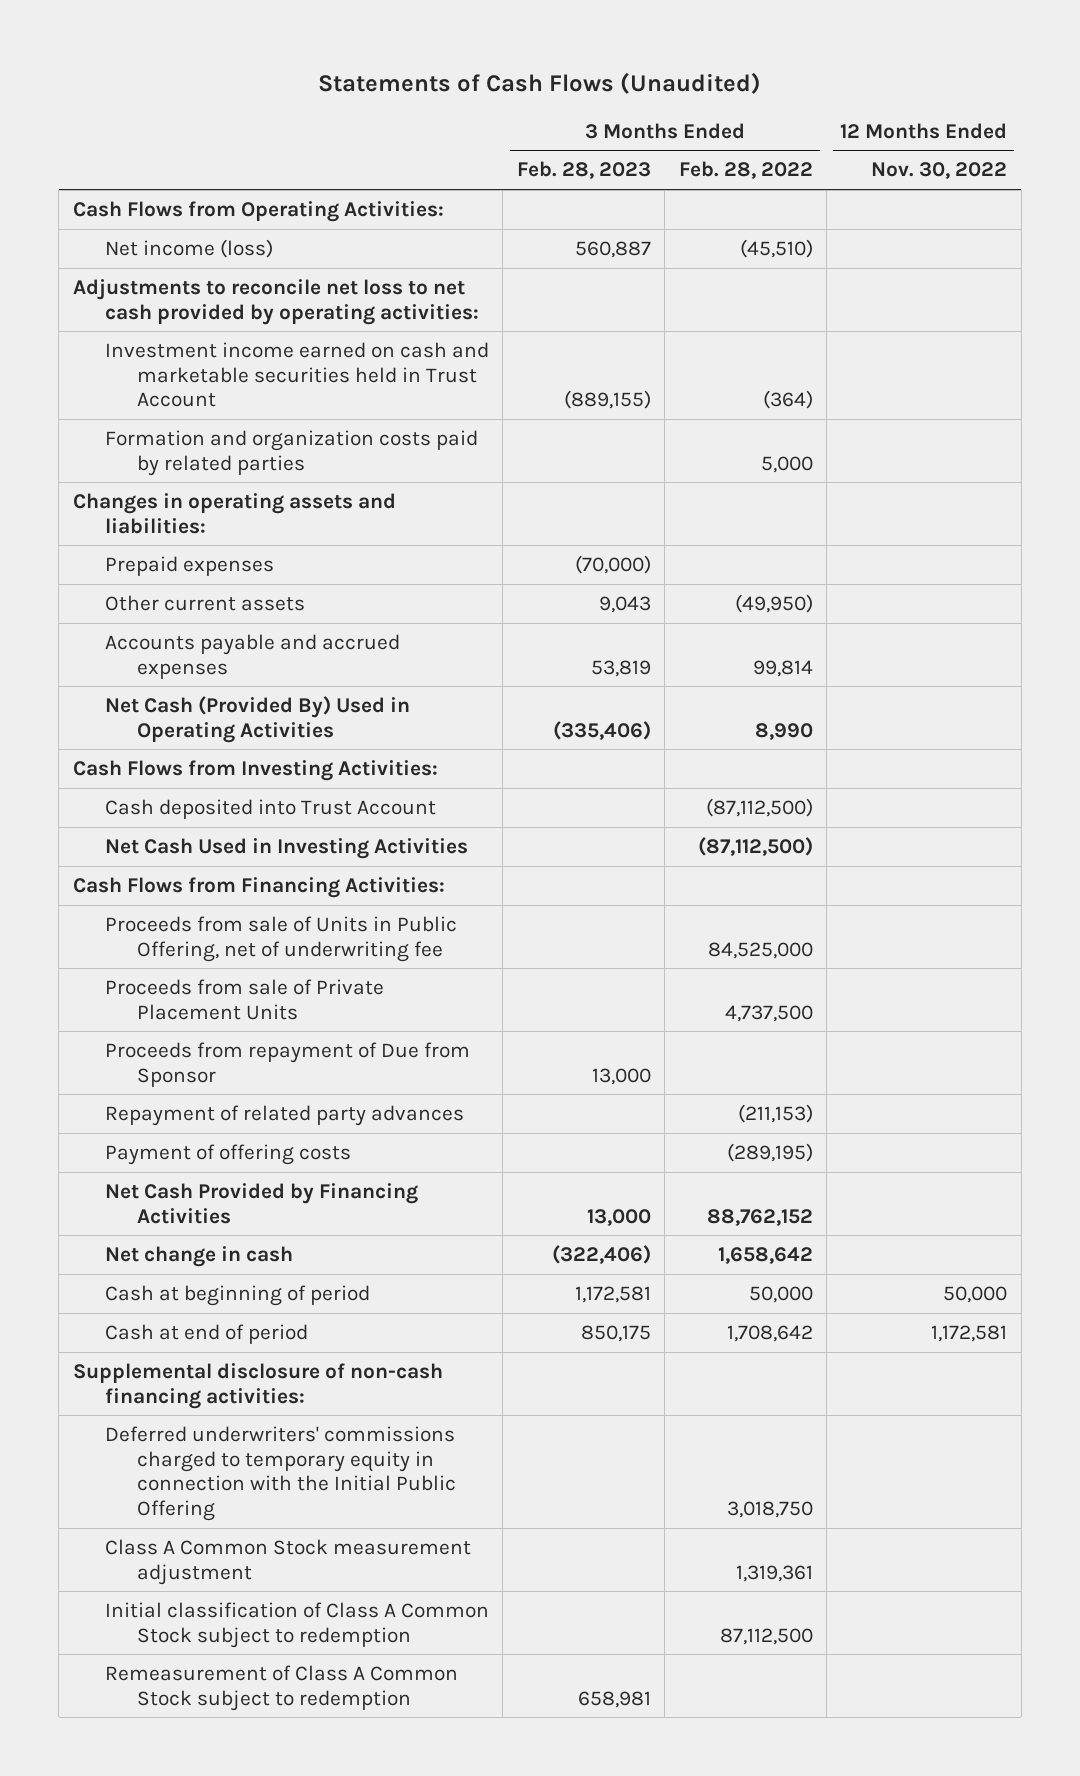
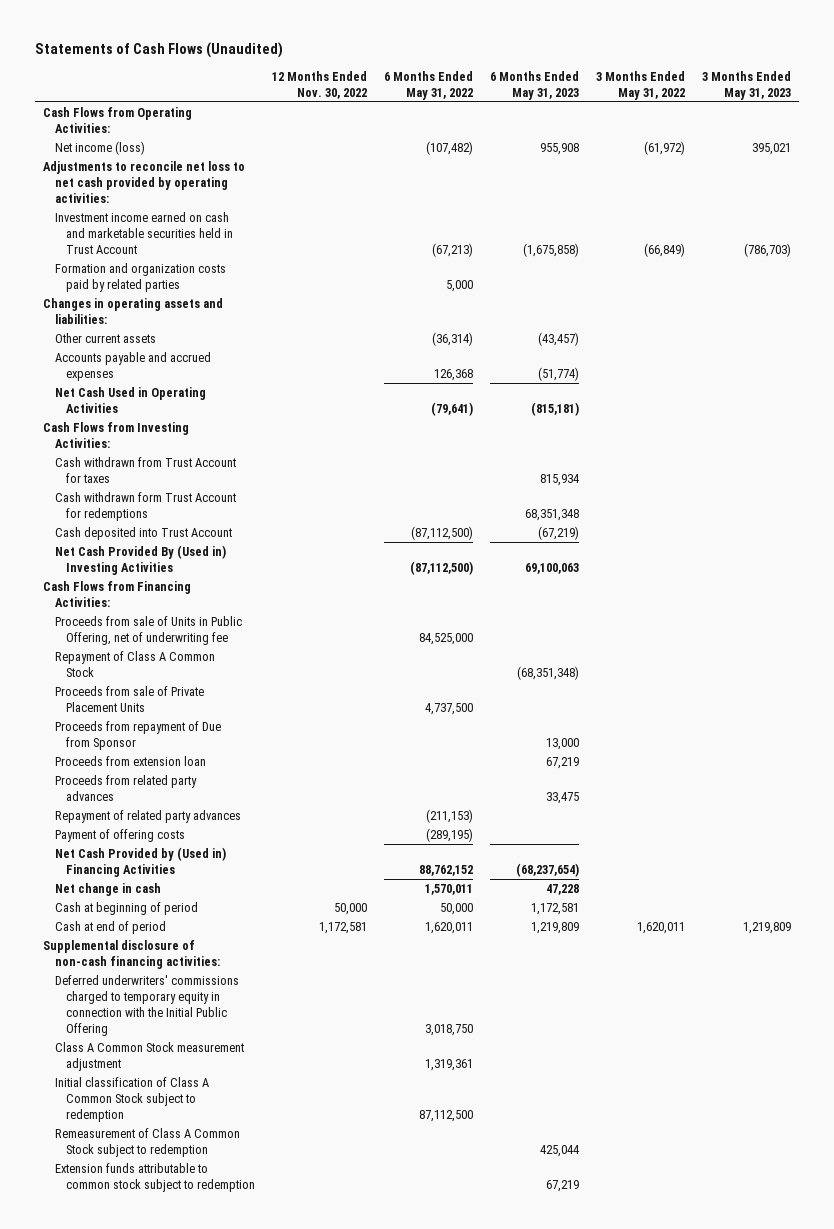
- | 3 Months Ended Feb. 28, 2023 | 3 Months Ended Feb. 28, 2022 | 12 Months Ended Nov. 30, 2022
+ | 12 Months Ended Nov. 30, 2022 | 6 Months Ended May 31, 2022 | 6 Months Ended May 31, 2023 | 3 Months Ended May 31, 2022 | 3 Months Ended May 31, 2023
- Prepaid expenses | (70,000) | |
- Net Cash (Provided By) Used in Operating Activities | (335,406) | 8,990 |
+ Net Cash Used in Operating Activities | | (79,641) | (815,181) | |
+ Cash withdrawn from Trust Account for taxes | | | 815,934 | |
+ Cash withdrawn form Trust Account for redemptions | | | 68,351,348 | |
- Net Cash Used in Investing Activities | | (87,112,500) |
+ Net Cash Provided By (Used in) Investing Activities | | (87,112,500) | 69,100,063 | |
+ Repayment of Class A Common Stock | | | (68,351,348) | |
+ Proceeds from extension loan | | | 67,219 | |
+ Proceeds from related party advances | | | 33,475 | |
- Net Cash Provided by Financing Activities | 13,000 | 88,762,152 |
+ Net Cash Provided by (Used in) Financing Activities | | 88,762,152 | (68,237,654) | |
+ Extension funds attributable to common stock subject to redemption | | | 67,219 | |

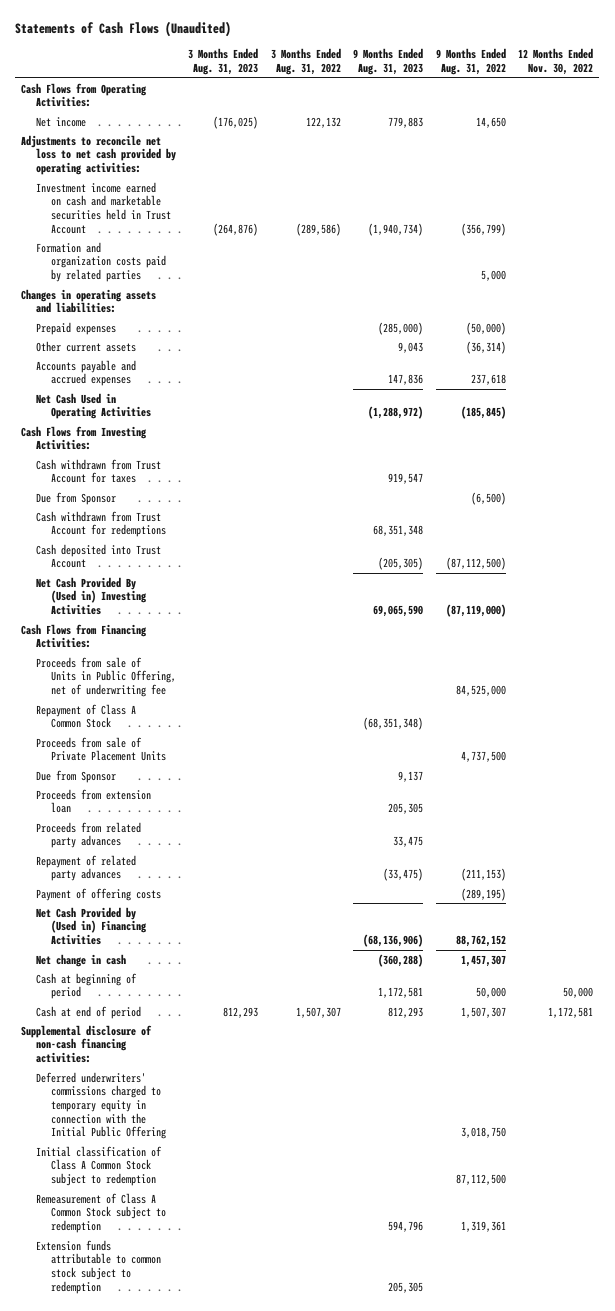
- | 12 Months Ended Nov. 30, 2022 | 6 Months Ended May 31, 2022 | 6 Months Ended May 31, 2023 | 3 Months Ended May 31, 2022 | 3 Months Ended May 31, 2023
+ | 3 Months Ended Aug. 31, 2023 | 3 Months Ended Aug. 31, 2022 | 9 Months Ended Aug. 31, 2023 | 9 Months Ended Aug. 31, 2022 | 12 Months Ended Nov. 30, 2022
- Net income (loss) | | (107,482) | 955,908 | (61,972) | 395,021
+ Net income | (176,025) | 122,132 | 779,883 | 14,650 |
+ Prepaid expenses | | | (285,000) | (50,000) |
- Cash withdrawn form Trust Account for redemptions | | | 68,351,348 | |
+ Due from Sponsor | | | | (6,500) |
+ Cash withdrawn from Trust Account for redemptions | | | 68,351,348 | |
- Proceeds from repayment of Due from Sponsor | | | 13,000 | |
+ Due from Sponsor | | | 9,137 | |
- Class A Common Stock measurement adjustment | | 1,319,361 | | |

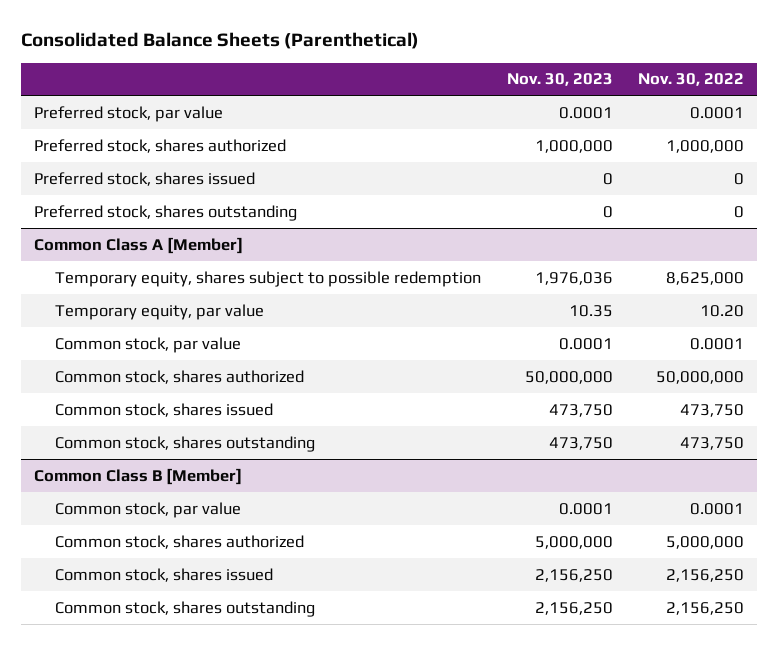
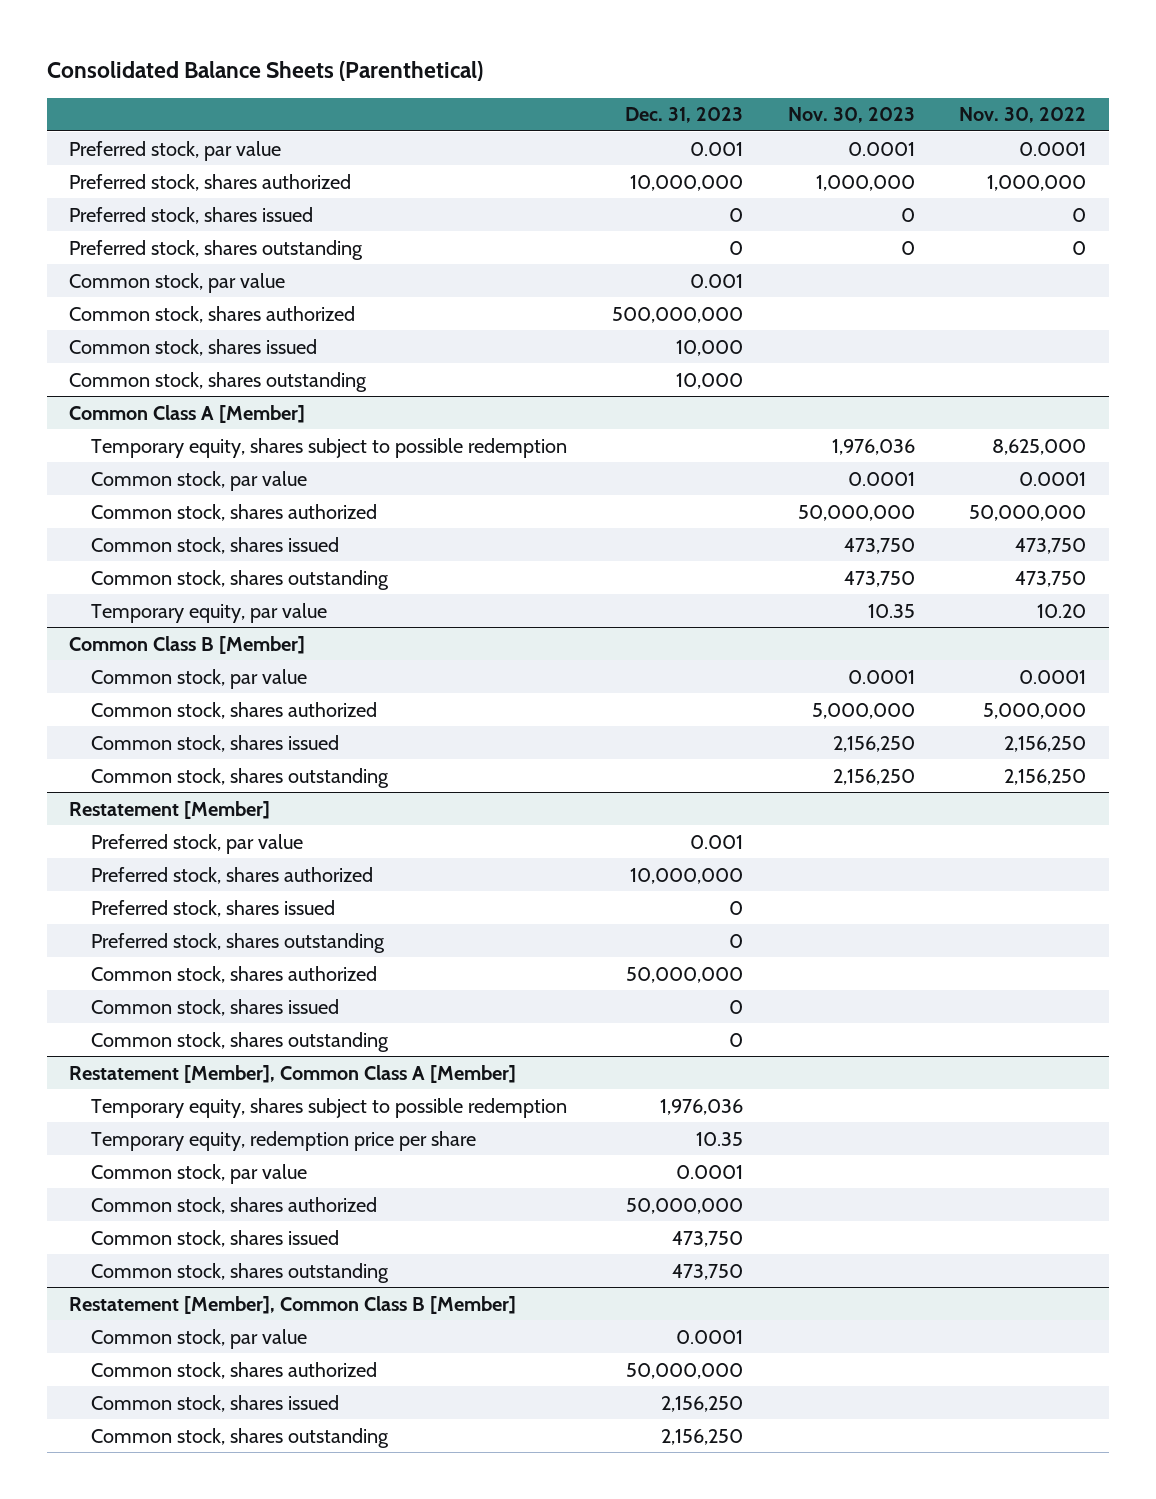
- | Nov. 30, 2023 | Nov. 30, 2022
+ | Dec. 31, 2023 | Nov. 30, 2023 | Nov. 30, 2022
+ Common stock, par value | 0.001 | |
+ Common stock, shares authorized | 500,000,000 | |
+ Common stock, shares issued | 10,000 | |
+ Common stock, shares outstanding | 10,000 | |
@ Common Class A [Member]
moved down: Temporary equity, par value | | 10.35 | 10.20
+ Restatement [Member]
+ Preferred stock, par value | 0.001 | |
+ Preferred stock, shares authorized | 10,000,000 | |
+ Preferred stock, shares issued | 0 | |
+ Preferred stock, shares outstanding | 0 | |
+ Common stock, shares authorized | 50,000,000 | |
+ Common stock, shares issued | 0 | |
+ Common stock, shares outstanding | 0 | |
+ Restatement [Member], Common Class A [Member]
+ Temporary equity, shares subject to possible redemption | 1,976,036 | |
+ Temporary equity, redemption price per share | 10.35 | |
+ Common stock, par value | 0.0001 | |
+ Common stock, shares authorized | 50,000,000 | |
+ Common stock, shares issued | 473,750 | |
+ Common stock, shares outstanding | 473,750 | |
+ Restatement [Member], Common Class B [Member]
+ Common stock, par value | 0.0001 | |
+ Common stock, shares authorized | 50,000,000 | |
+ Common stock, shares issued | 2,156,250 | |
+ Common stock, shares outstanding | 2,156,250 | |

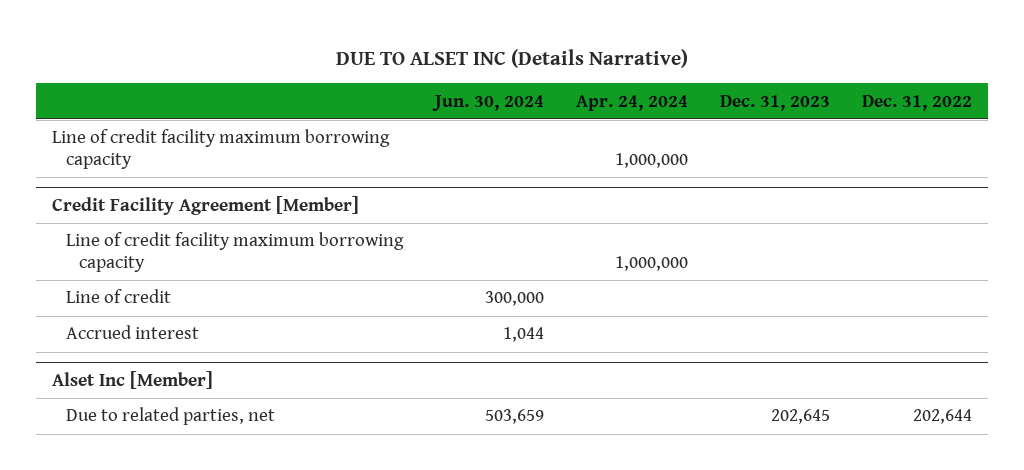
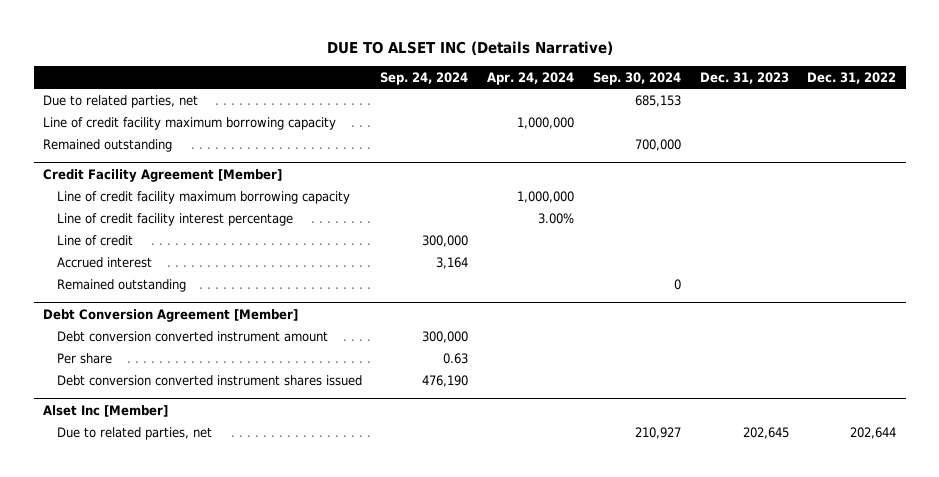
- | Jun. 30, 2024 | Apr. 24, 2024 | Dec. 31, 2023 | Dec. 31, 2022
+ | Sep. 24, 2024 | Apr. 24, 2024 | Sep. 30, 2024 | Dec. 31, 2023 | Dec. 31, 2022
+ Due to related parties, net | | | 685,153 | |
+ Remained outstanding | | | 700,000 | |
@ Credit Facility Agreement [Member]
+ Line of credit facility interest percentage | | 3.00% | | |
+ Remained outstanding | | | 0 | |
+ Debt Conversion Agreement [Member]
+ Debt conversion converted instrument amount | 300,000 | | | |
+ Per share | 0.63 | | | |
+ Debt conversion converted instrument shares issued | 476,190 | | | |

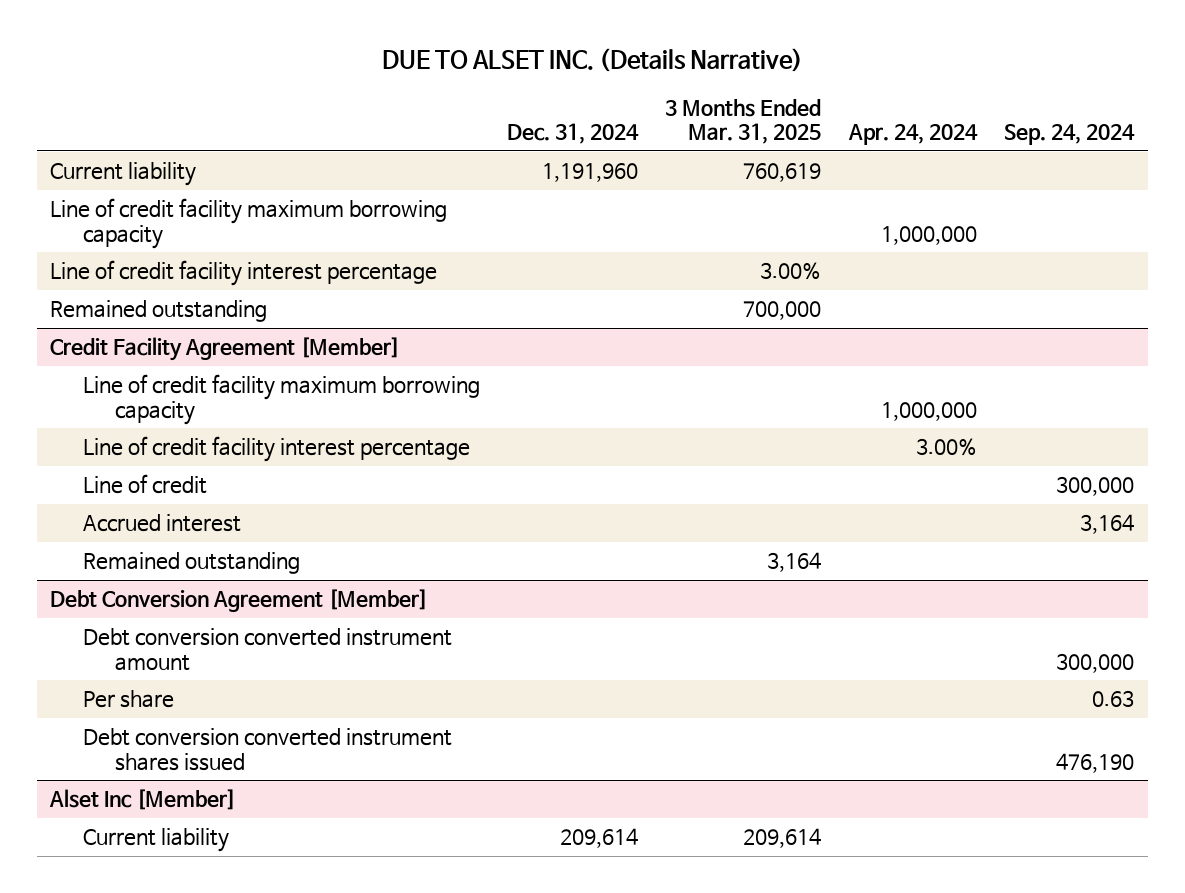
- DUE TO ALSET INC (Details Narrative)
+ DUE TO ALSET INC. (Details Narrative)
- | Sep. 24, 2024 | Apr. 24, 2024 | Sep. 30, 2024 | Dec. 31, 2023 | Dec. 31, 2022
+ | Dec. 31, 2024 | 3 Months Ended Mar. 31, 2025 | Apr. 24, 2024 | Sep. 24, 2024
- Due to related parties, net | | | 685,153 | |
+ Current liability | 1,191,960 | 760,619 | |
+ Line of credit facility interest percentage | | 3.00% | |
@ Alset Inc [Member]
- Due to related parties, net | | | 210,927 | 202,645 | 202,644
+ Current liability | 209,614 | 209,614 | |

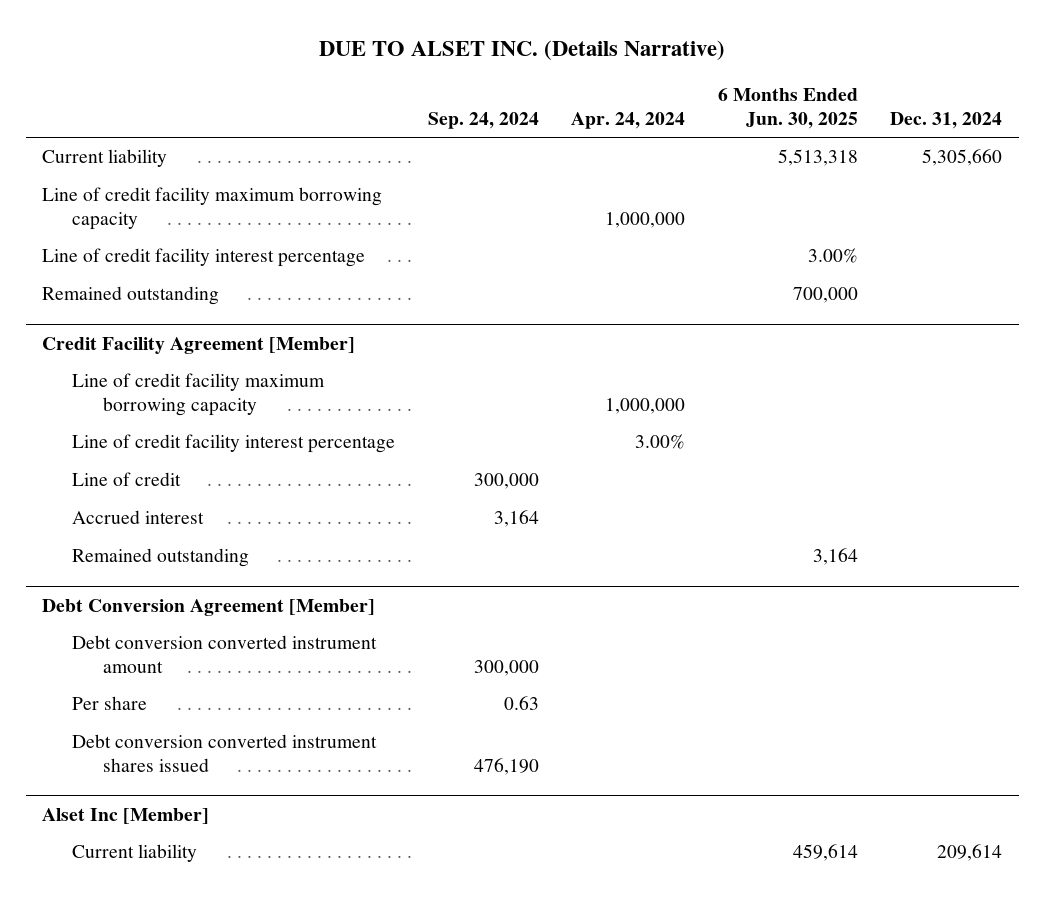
- | Dec. 31, 2024 | 3 Months Ended Mar. 31, 2025 | Apr. 24, 2024 | Sep. 24, 2024
+ | Sep. 24, 2024 | Apr. 24, 2024 | 6 Months Ended Jun. 30, 2025 | Dec. 31, 2024
- Current liability | 1,191,960 | 760,619 | |
+ Current liability | | | 5,513,318 | 5,305,660

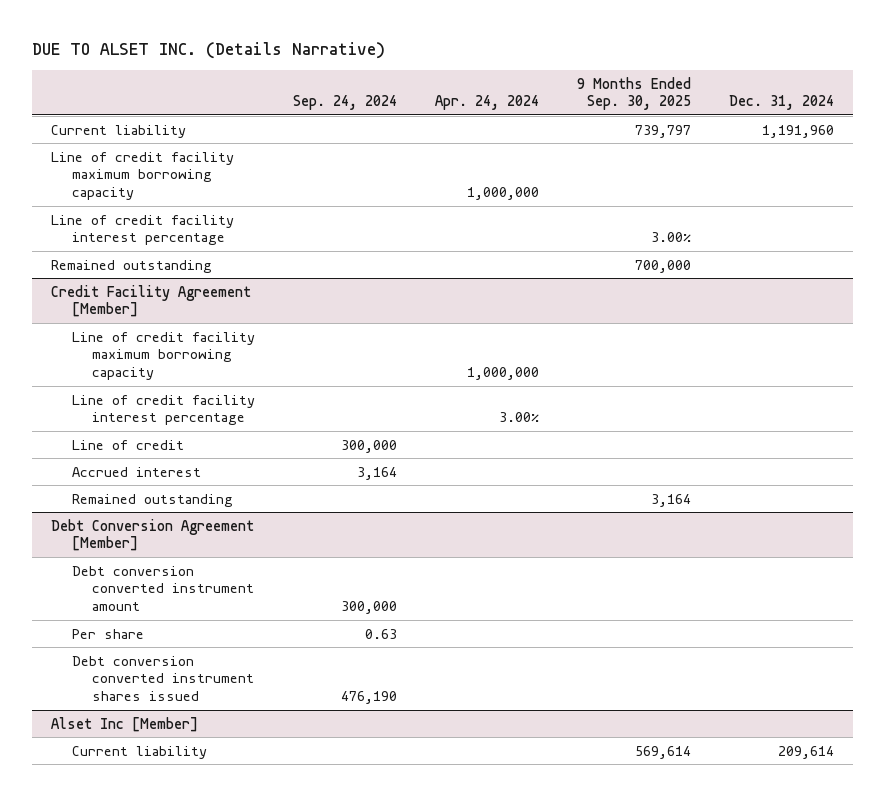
- | Sep. 24, 2024 | Apr. 24, 2024 | 6 Months Ended Jun. 30, 2025 | Dec. 31, 2024
+ | Sep. 24, 2024 | Apr. 24, 2024 | 9 Months Ended Sep. 30, 2025 | Dec. 31, 2024
- Current liability | | | 5,513,318 | 5,305,660
+ Current liability | | | 739,797 | 1,191,960

